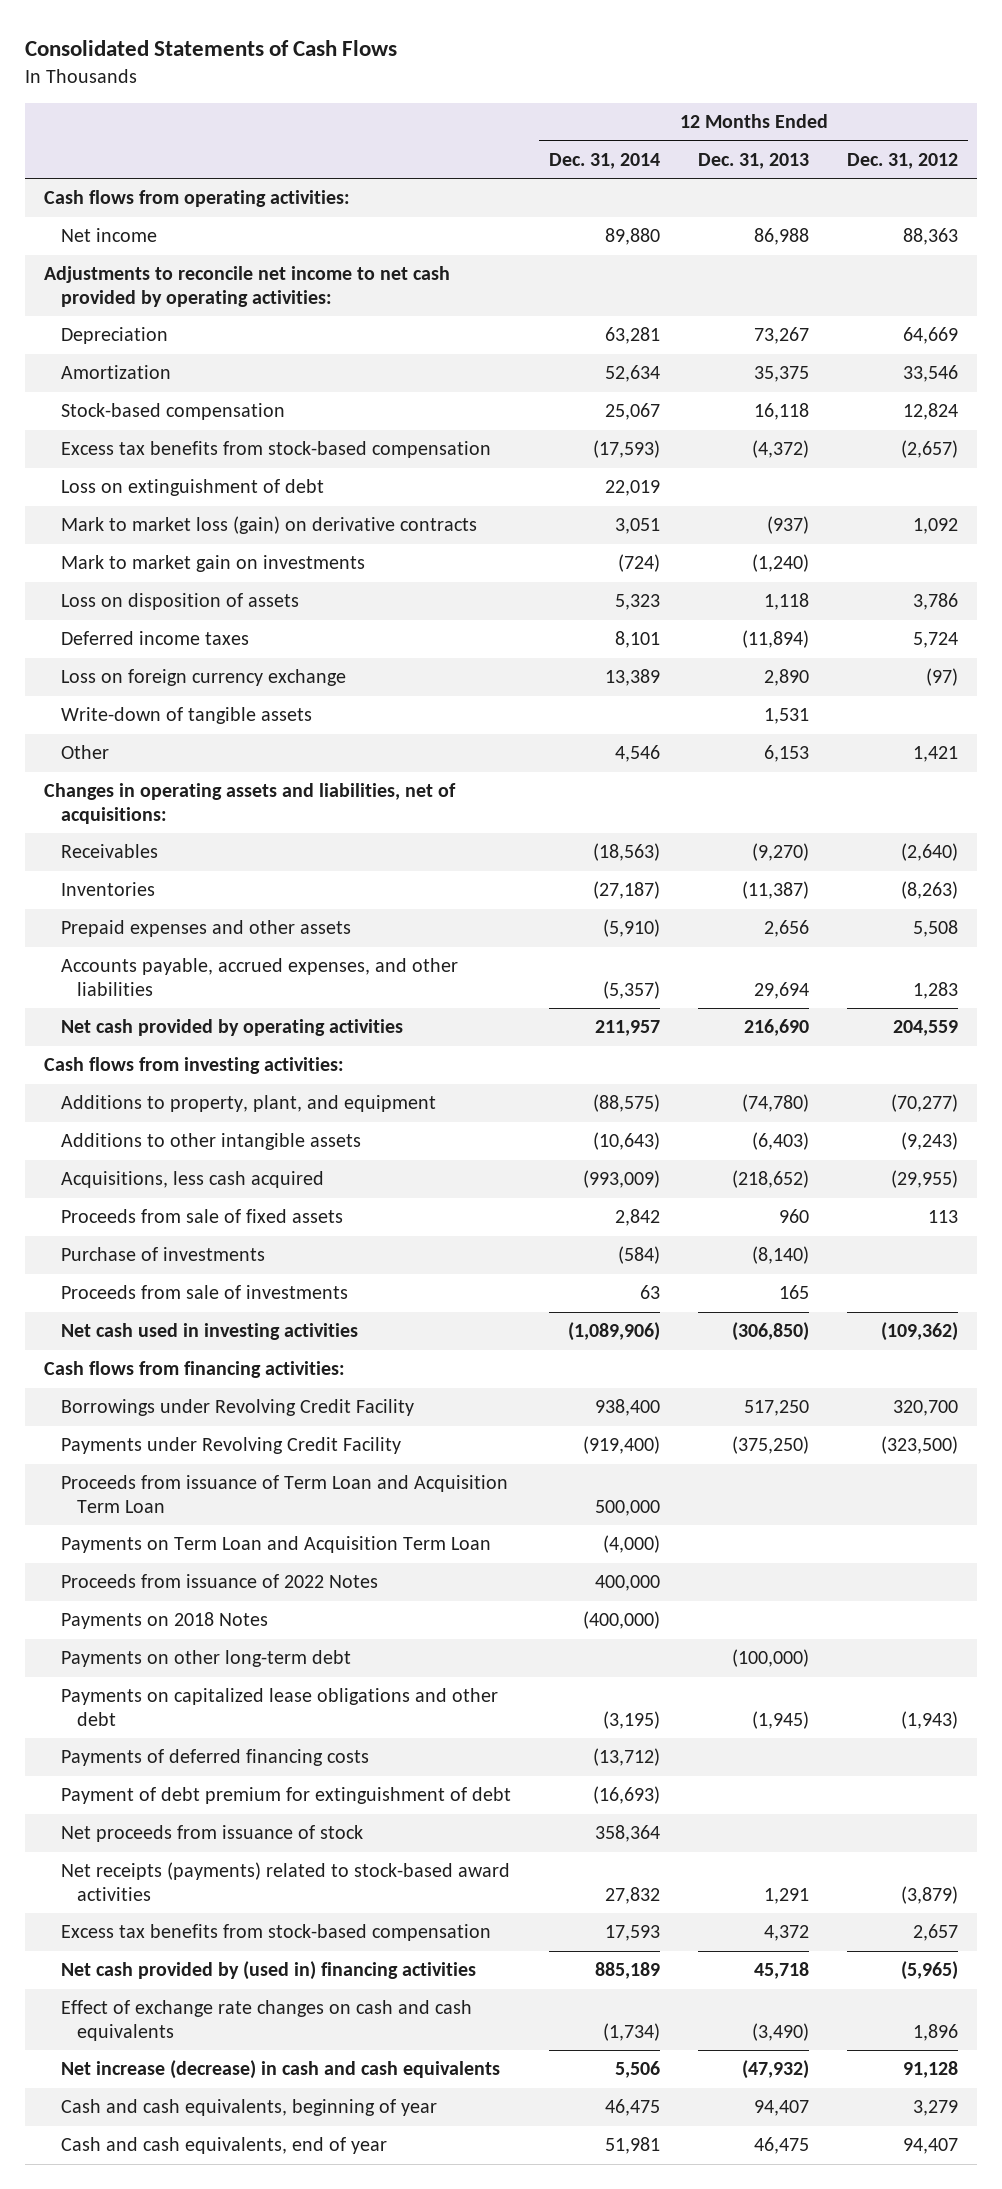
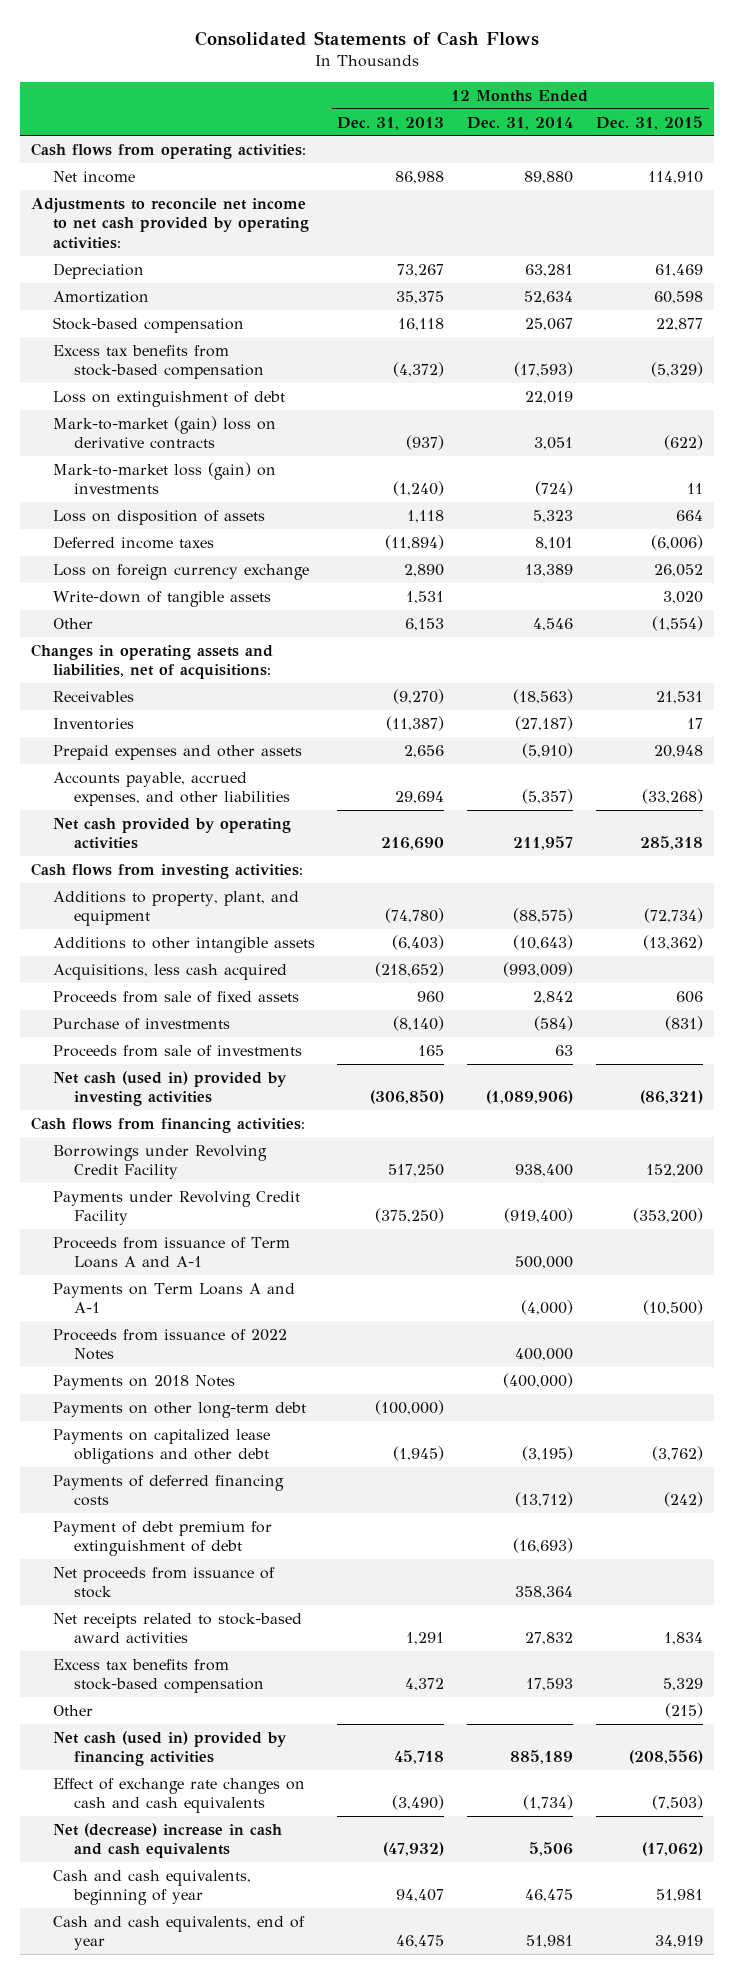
- | 12 Months Ended Dec. 31, 2014 | 12 Months Ended Dec. 31, 2013 | 12 Months Ended Dec. 31, 2012
+ | 12 Months Ended Dec. 31, 2013 | 12 Months Ended Dec. 31, 2014 | 12 Months Ended Dec. 31, 2015
- Mark to market loss (gain) on derivative contracts | 3,051 | (937) | 1,092
- Mark to market gain on investments | (724) | (1,240) |
+ Mark-to-market (gain) loss on derivative contracts | (937) | 3,051 | (622)
+ Mark-to-market loss (gain) on investments | (1,240) | (724) | 11
- Net cash used in investing activities | (1,089,906) | (306,850) | (109,362)
+ Net cash (used in) provided by investing activities | (306,850) | (1,089,906) | (86,321)
- Proceeds from issuance of Term Loan and Acquisition Term Loan | 500,000 | |
- Payments on Term Loan and Acquisition Term Loan | (4,000) | |
+ Proceeds from issuance of Term Loans A and A-1 | | 500,000 |
+ Payments on Term Loans A and A-1 | | (4,000) | (10,500)
- Net receipts (payments) related to stock-based award activities | 27,832 | 1,291 | (3,879)
+ Net receipts related to stock-based award activities | 1,291 | 27,832 | 1,834
- Net cash provided by (used in) financing activities | 885,189 | 45,718 | (5,965)
+ Other | | | (215)
+ Net cash (used in) provided by financing activities | 45,718 | 885,189 | (208,556)
- Net increase (decrease) in cash and cash equivalents | 5,506 | (47,932) | 91,128
+ Net (decrease) increase in cash and cash equivalents | (47,932) | 5,506 | (17,062)

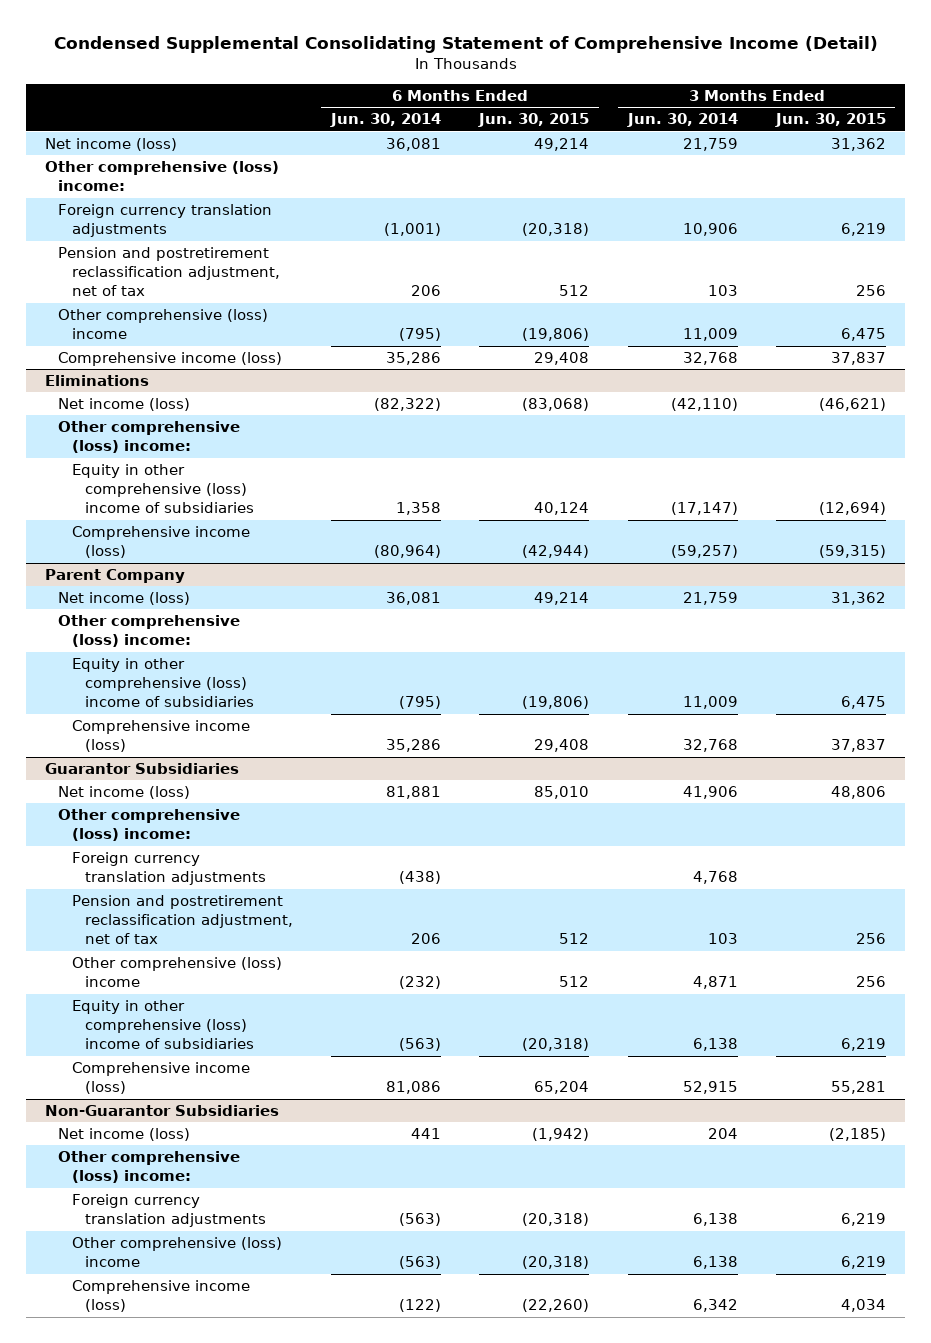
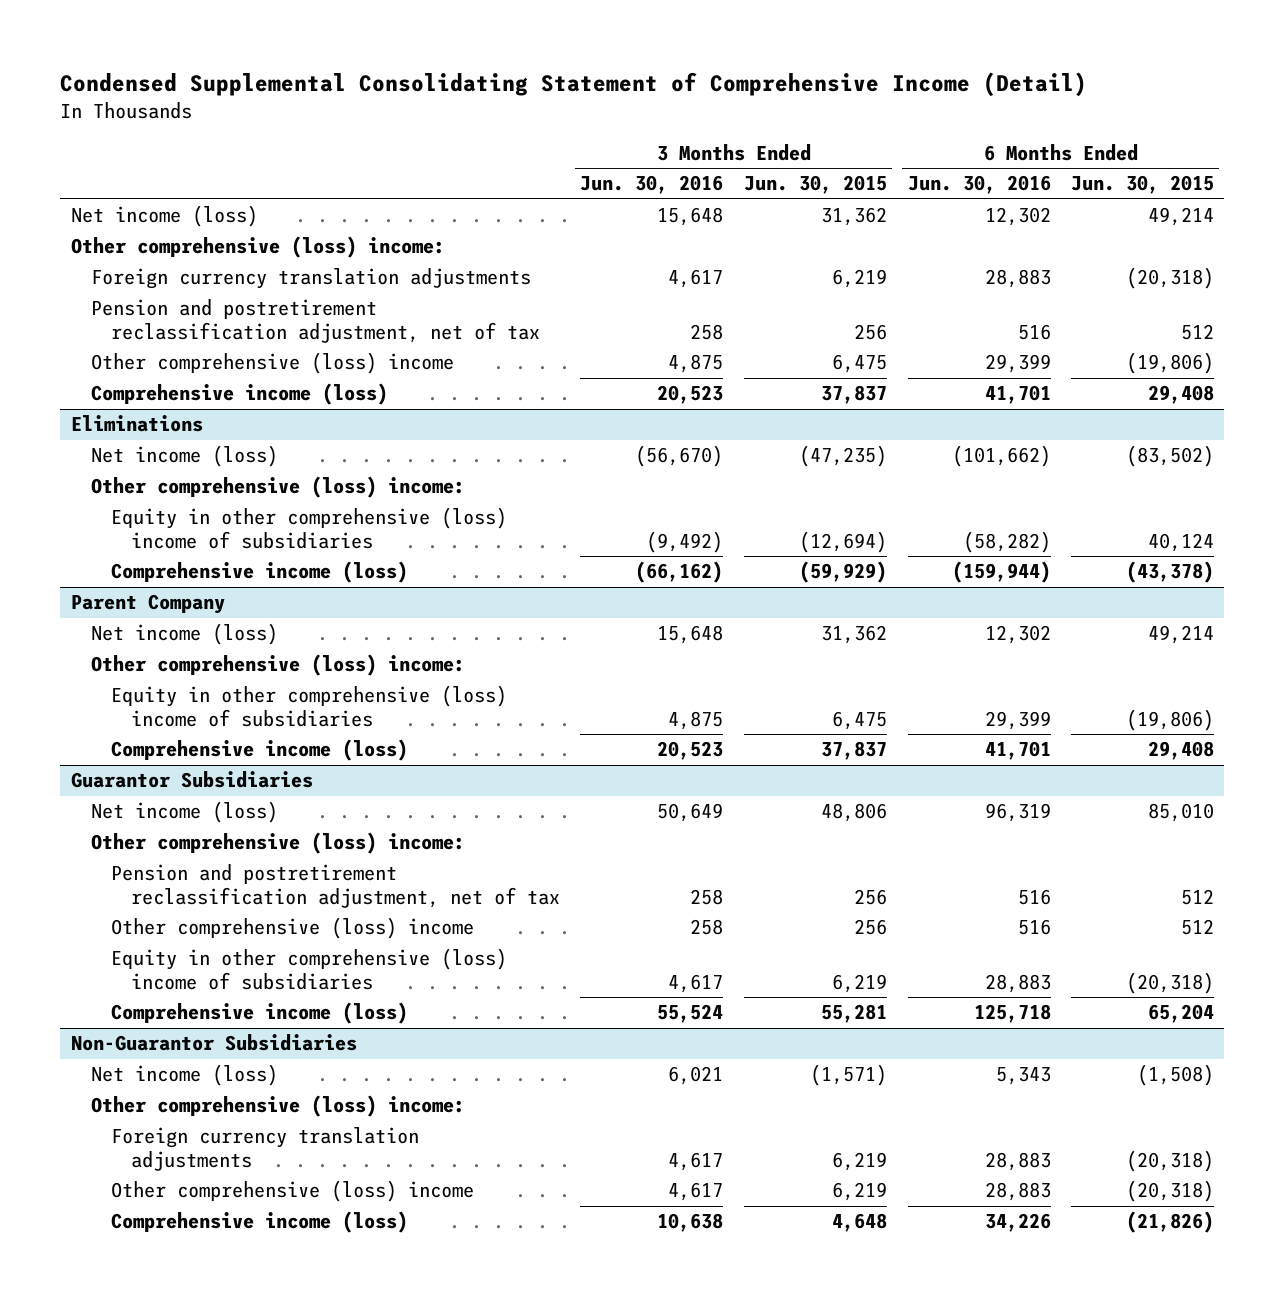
- | 6 Months Ended Jun. 30, 2014 | 6 Months Ended Jun. 30, 2015 | 3 Months Ended Jun. 30, 2014 | 3 Months Ended Jun. 30, 2015
+ | 3 Months Ended Jun. 30, 2016 | 3 Months Ended Jun. 30, 2015 | 6 Months Ended Jun. 30, 2016 | 6 Months Ended Jun. 30, 2015
@ Eliminations
- Net income (loss) | (82,322) | (83,068) | (42,110) | (46,621)
+ Net income (loss) | (56,670) | (47,235) | (101,662) | (83,502)
- Comprehensive income (loss) | (80,964) | (42,944) | (59,257) | (59,315)
+ Comprehensive income (loss) | (66,162) | (59,929) | (159,944) | (43,378)
@ Guarantor Subsidiaries
- Foreign currency translation adjustments | (438) | | 4,768 |
@ Non-Guarantor Subsidiaries
- Net income (loss) | 441 | (1,942) | 204 | (2,185)
+ Net income (loss) | 6,021 | (1,571) | 5,343 | (1,508)
- Comprehensive income (loss) | (122) | (22,260) | 6,342 | 4,034
+ Comprehensive income (loss) | 10,638 | 4,648 | 34,226 | (21,826)

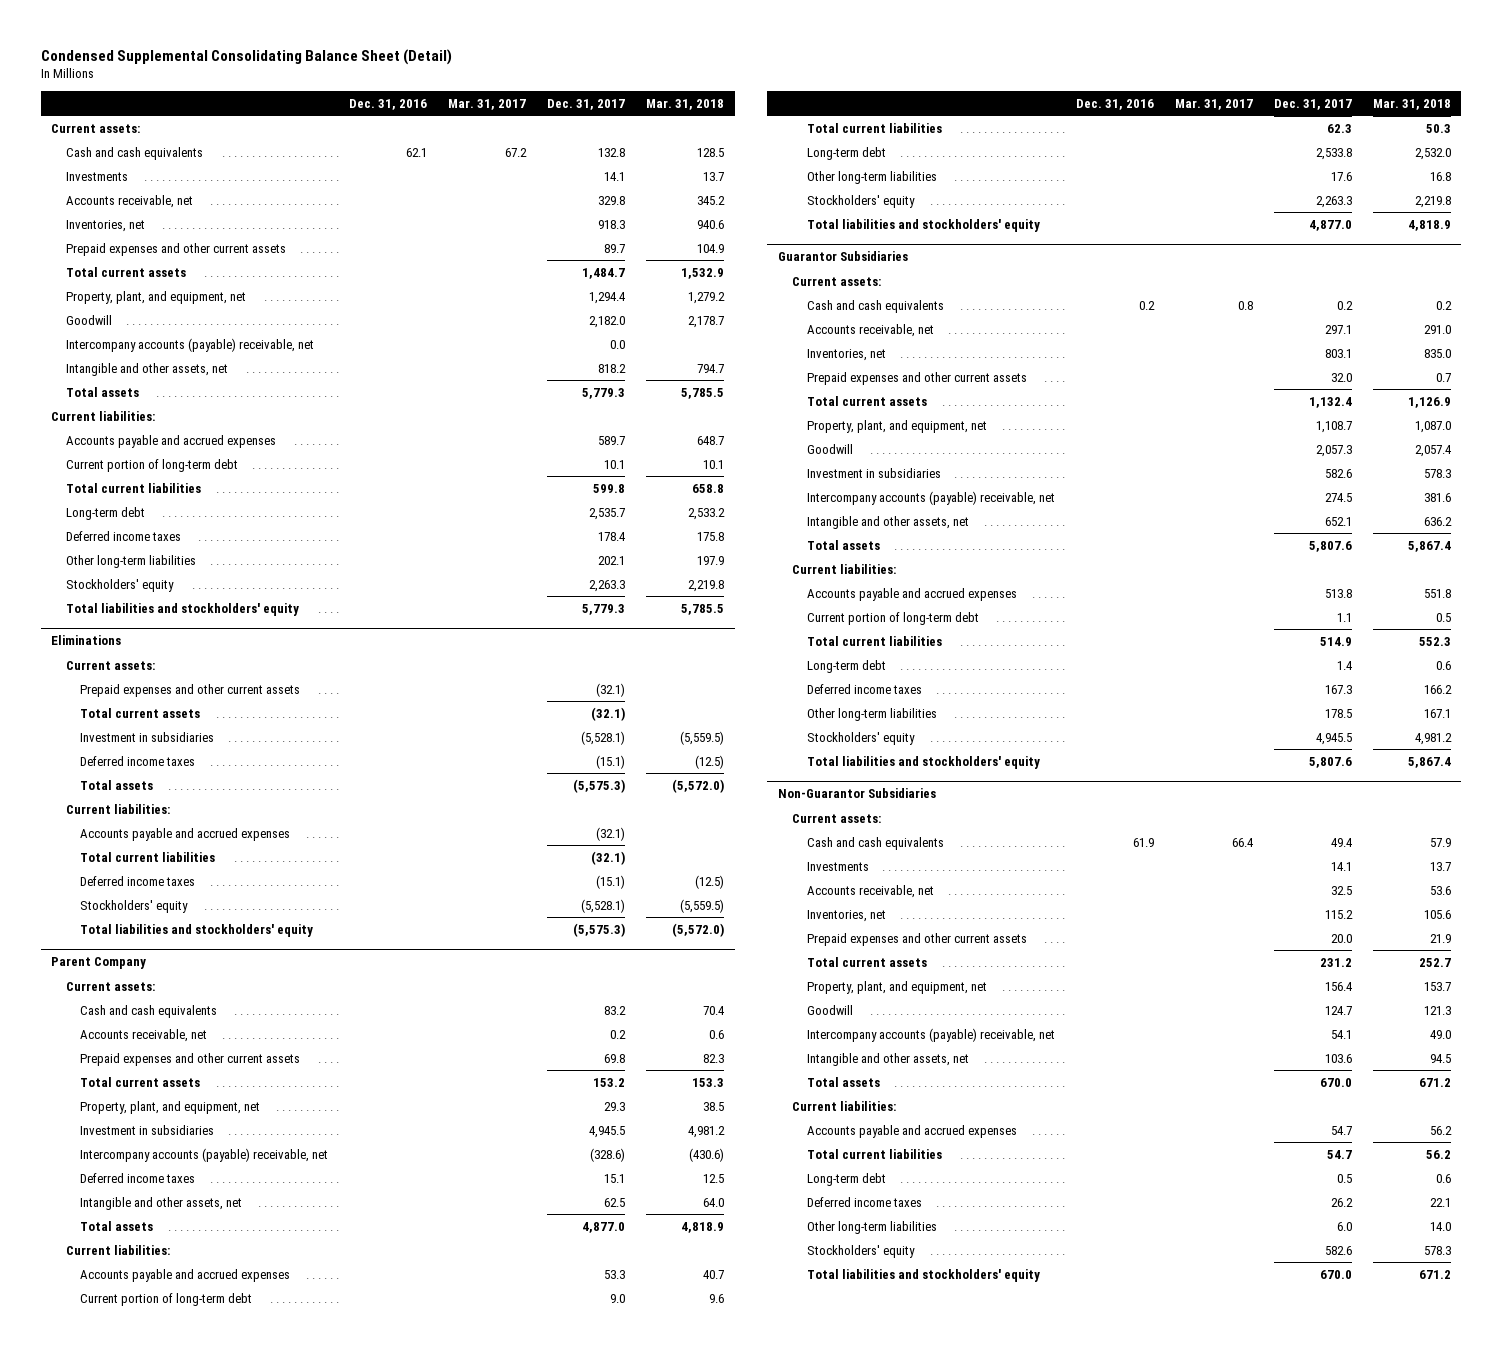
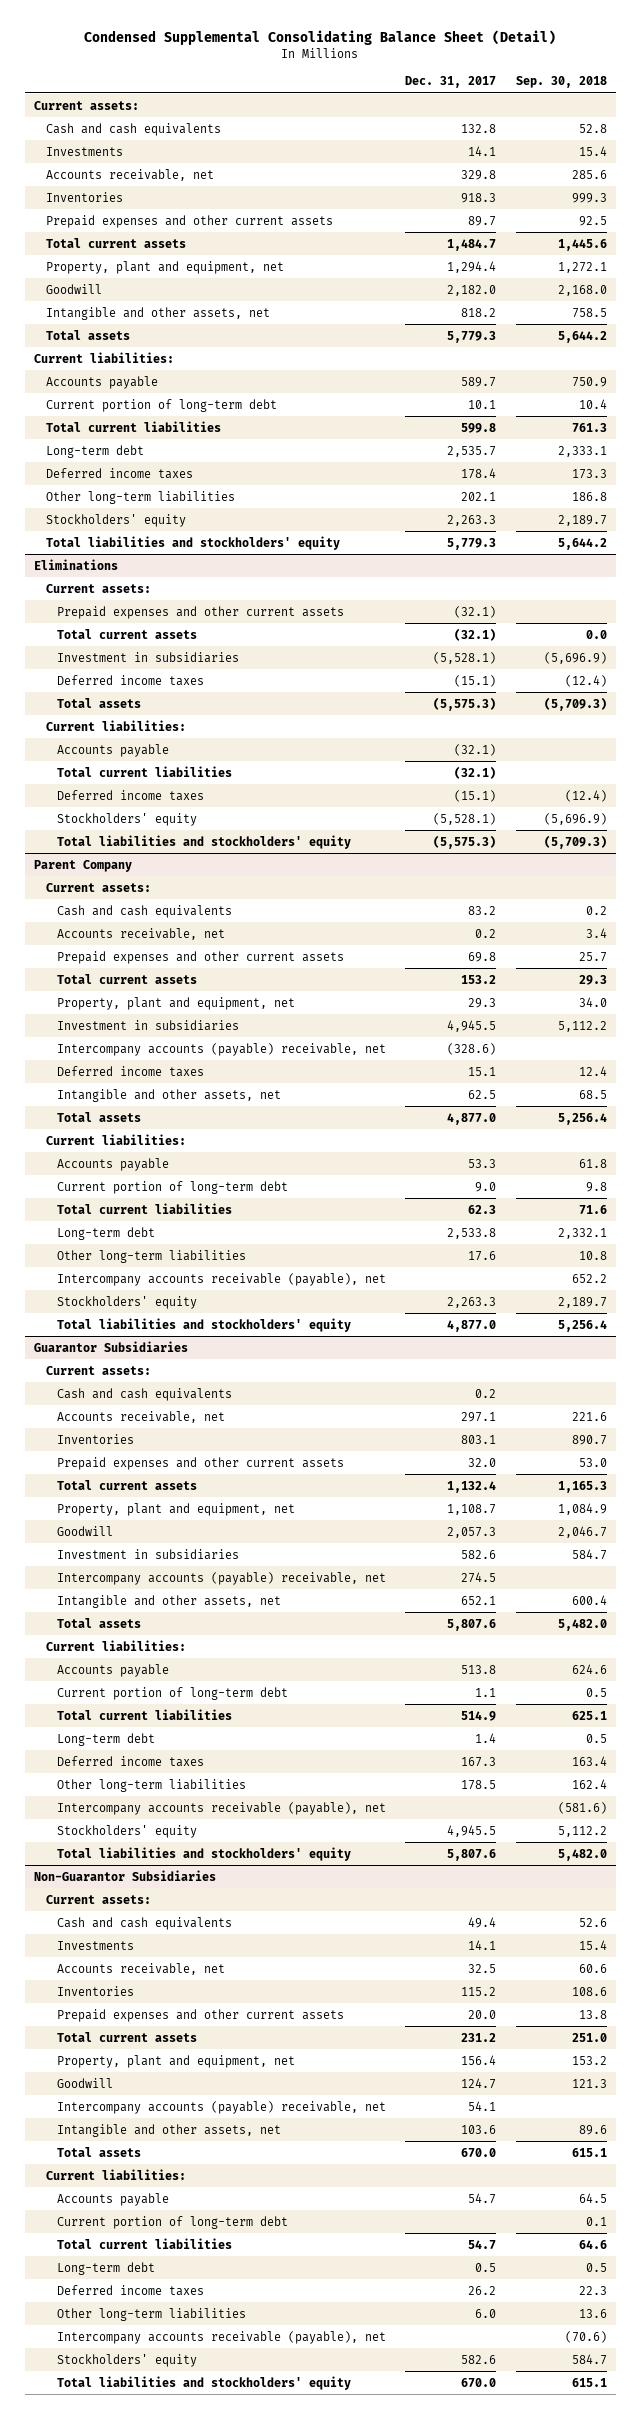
- | Dec. 31, 2016 | Mar. 31, 2017 | Dec. 31, 2017 | Mar. 31, 2018
+ | Dec. 31, 2017 | Sep. 30, 2018
- Inventories, net | | | 918.3 | 940.6
+ Inventories | 918.3 | 999.3
- Property, plant, and equipment, net | | | 1,294.4 | 1,279.2
+ Property, plant and equipment, net | 1,294.4 | 1,272.1
- Intercompany accounts (payable) receivable, net | | | 0.0 |
- Accounts payable and accrued expenses | | | 589.7 | 648.7
+ Accounts payable | 589.7 | 750.9
@ Eliminations
- Accounts payable and accrued expenses | | | (32.1) |
+ Accounts payable | (32.1) |
@ Parent Company
- Property, plant, and equipment, net | | | 29.3 | 38.5
+ Property, plant and equipment, net | 29.3 | 34.0
- Accounts payable and accrued expenses | | | 53.3 | 40.7
+ Accounts payable | 53.3 | 61.8
+ Intercompany accounts receivable (payable), net | | 652.2
@ Guarantor Subsidiaries
- Inventories, net | | | 803.1 | 835.0
+ Inventories | 803.1 | 890.7
- Property, plant, and equipment, net | | | 1,108.7 | 1,087.0
+ Property, plant and equipment, net | 1,108.7 | 1,084.9
- Accounts payable and accrued expenses | | | 513.8 | 551.8
+ Accounts payable | 513.8 | 624.6
+ Intercompany accounts receivable (payable), net | | (581.6)
@ Non-Guarantor Subsidiaries
- Inventories, net | | | 115.2 | 105.6
+ Inventories | 115.2 | 108.6
- Property, plant, and equipment, net | | | 156.4 | 153.7
+ Property, plant and equipment, net | 156.4 | 153.2
- Accounts payable and accrued expenses | | | 54.7 | 56.2
+ Accounts payable | 54.7 | 64.5
+ Current portion of long-term debt | | 0.1
+ Intercompany accounts receivable (payable), net | | (70.6)

